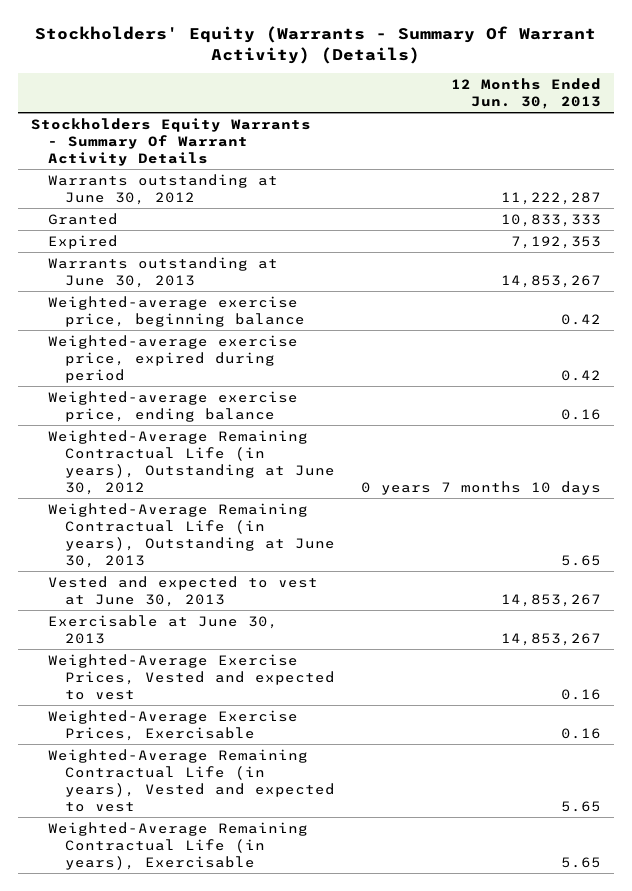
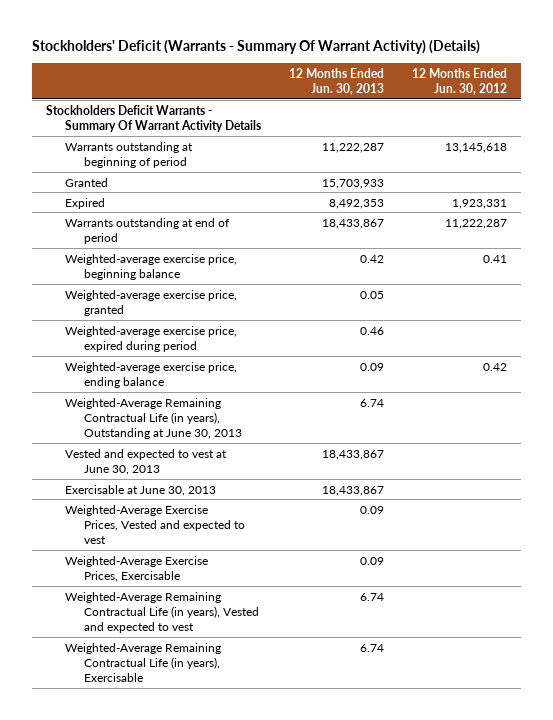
- Stockholders' Equity (Warrants - Summary Of Warrant Activity) (Details)
+ Stockholders' Deficit (Warrants - Summary Of Warrant Activity) (Details)
- | 12 Months Ended Jun. 30, 2013
+ | 12 Months Ended Jun. 30, 2013 | 12 Months Ended Jun. 30, 2012
- Stockholders Equity Warrants - Summary Of Warrant Activity Details
- Warrants outstanding at June 30, 2012 | 11,222,287
- Granted | 10,833,333
- Expired | 7,192,353
- Warrants outstanding at June 30, 2013 | 14,853,267
+ Stockholders Deficit Warrants - Summary Of Warrant Activity Details
+ Warrants outstanding at beginning of period | 11,222,287 | 13,145,618
+ Granted | 15,703,933 |
+ Expired | 8,492,353 | 1,923,331
+ Warrants outstanding at end of period | 18,433,867 | 11,222,287
- Weighted-average exercise price, expired during period | 0.42
- Weighted-average exercise price, ending balance | 0.16
- Weighted-Average Remaining Contractual Life (in years), Outstanding at June 30, 2012 | 0 years 7 months 10 days
- Weighted-Average Remaining Contractual Life (in years), Outstanding at June 30, 2013 | 5.65
- Vested and expected to vest at June 30, 2013 | 14,853,267
- Exercisable at June 30, 2013 | 14,853,267
- Weighted-Average Exercise Prices, Vested and expected to vest | 0.16
- Weighted-Average Exercise Prices, Exercisable | 0.16
- Weighted-Average Remaining Contractual Life (in years), Vested and expected to vest | 5.65
- Weighted-Average Remaining Contractual Life (in years), Exercisable | 5.65
+ Weighted-average exercise price, granted | 0.05 |
+ Weighted-average exercise price, expired during period | 0.46 |
+ Weighted-average exercise price, ending balance | 0.09 | 0.42
+ Weighted-Average Remaining Contractual Life (in years), Outstanding at June 30, 2013 | 6.74 |
+ Vested and expected to vest at June 30, 2013 | 18,433,867 |
+ Exercisable at June 30, 2013 | 18,433,867 |
+ Weighted-Average Exercise Prices, Vested and expected to vest | 0.09 |
+ Weighted-Average Exercise Prices, Exercisable | 0.09 |
+ Weighted-Average Remaining Contractual Life (in years), Vested and expected to vest | 6.74 |
+ Weighted-Average Remaining Contractual Life (in years), Exercisable | 6.74 |

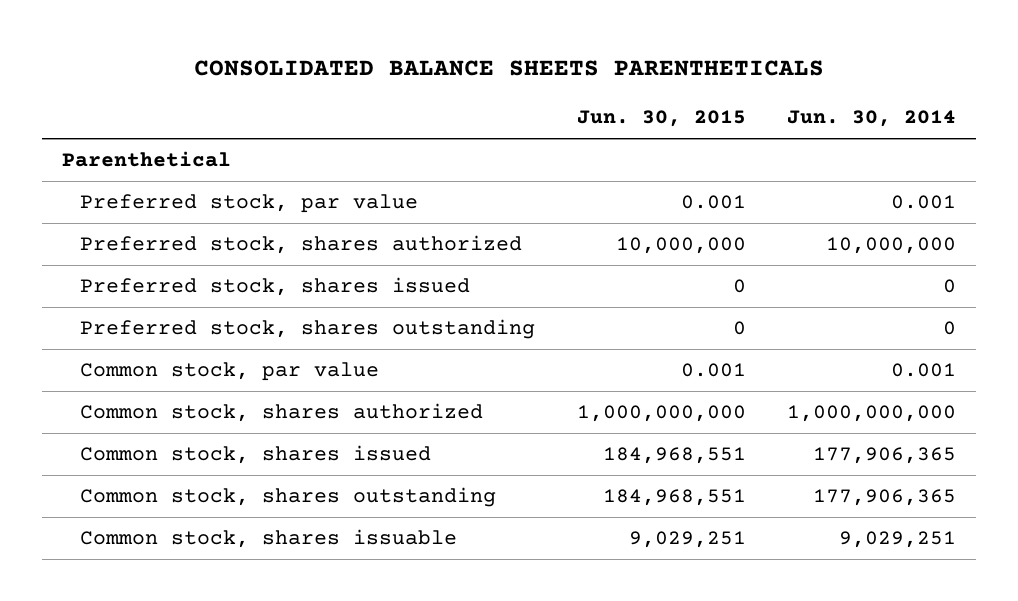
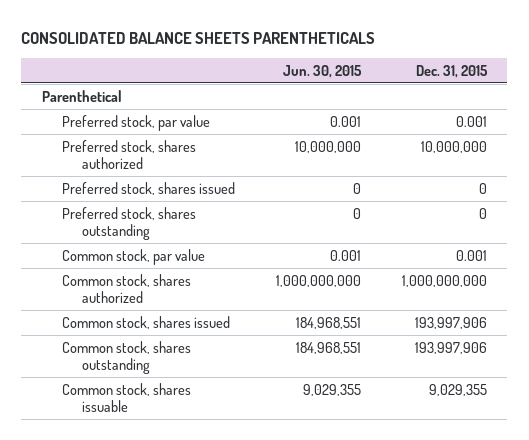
- | Jun. 30, 2015 | Jun. 30, 2014
+ | Jun. 30, 2015 | Dec. 31, 2015
- Common stock, shares issuable | 9,029,251 | 9,029,251
+ Common stock, shares issuable | 9,029,355 | 9,029,355

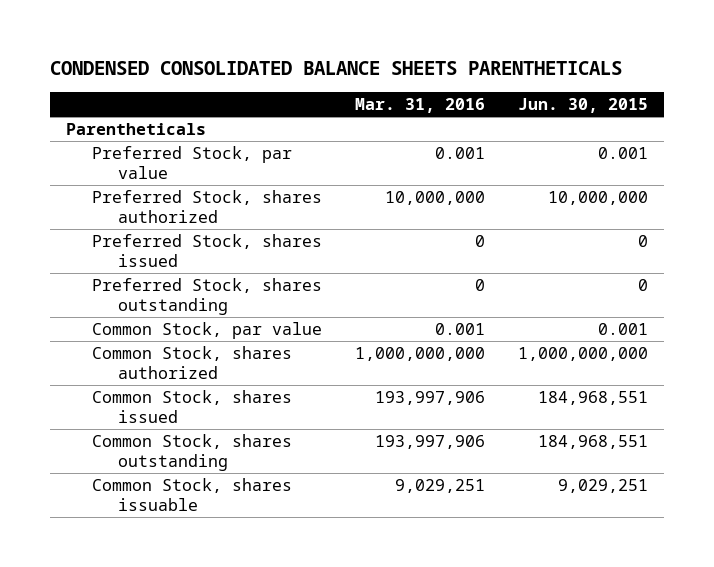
- CONSOLIDATED BALANCE SHEETS PARENTHETICALS
+ CONDENSED CONSOLIDATED BALANCE SHEETS PARENTHETICALS
- | Jun. 30, 2015 | Dec. 31, 2015
+ | Mar. 31, 2016 | Jun. 30, 2015
- Parenthetical
- Preferred stock, par value | 0.001 | 0.001
- Preferred stock, shares authorized | 10,000,000 | 10,000,000
- Preferred stock, shares issued | 0 | 0
- Preferred stock, shares outstanding | 0 | 0
- Common stock, par value | 0.001 | 0.001
- Common stock, shares authorized | 1,000,000,000 | 1,000,000,000
- Common stock, shares issued | 184,968,551 | 193,997,906
- Common stock, shares outstanding | 184,968,551 | 193,997,906
- Common stock, shares issuable | 9,029,355 | 9,029,355
+ Parentheticals
+ Preferred Stock, par value | 0.001 | 0.001
+ Preferred Stock, shares authorized | 10,000,000 | 10,000,000
+ Preferred Stock, shares issued | 0 | 0
+ Preferred Stock, shares outstanding | 0 | 0
+ Common Stock, par value | 0.001 | 0.001
+ Common Stock, shares authorized | 1,000,000,000 | 1,000,000,000
+ Common Stock, shares issued | 193,997,906 | 184,968,551
+ Common Stock, shares outstanding | 193,997,906 | 184,968,551
+ Common Stock, shares issuable | 9,029,251 | 9,029,251

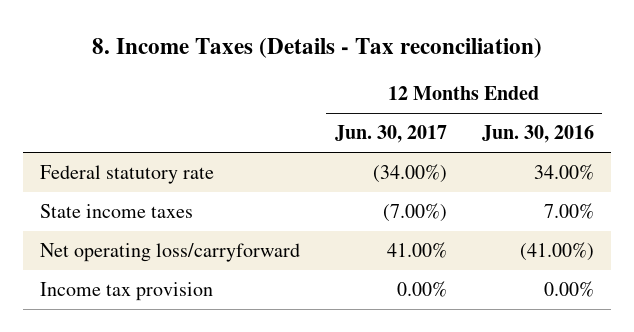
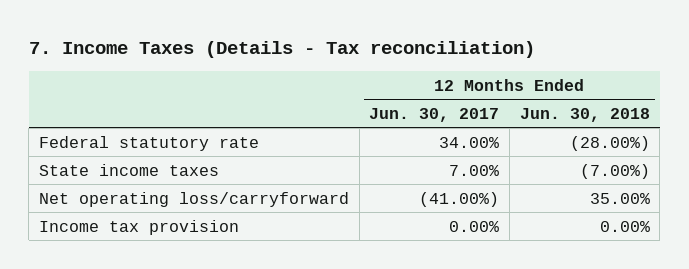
- 8. Income Taxes (Details - Tax reconciliation)
+ 7. Income Taxes (Details - Tax reconciliation)
- | 12 Months Ended Jun. 30, 2017 | 12 Months Ended Jun. 30, 2016
+ | 12 Months Ended Jun. 30, 2017 | 12 Months Ended Jun. 30, 2018
- Federal statutory rate | (34.00%) | 34.00%
- State income taxes | (7.00%) | 7.00%
- Net operating loss/carryforward | 41.00% | (41.00%)
+ Federal statutory rate | 34.00% | (28.00%)
+ State income taxes | 7.00% | (7.00%)
+ Net operating loss/carryforward | (41.00%) | 35.00%

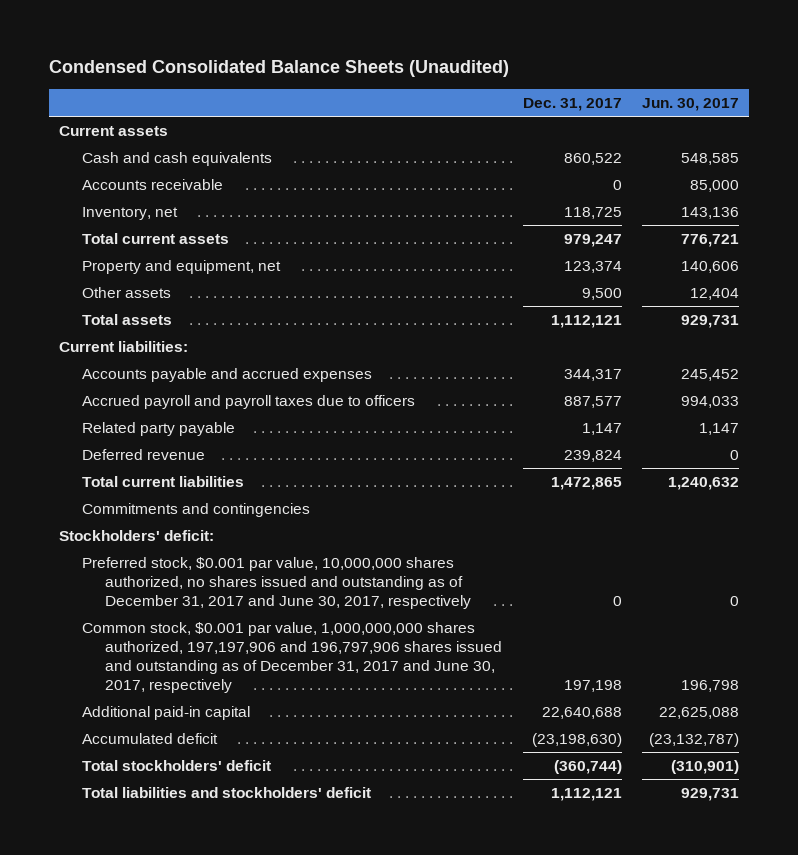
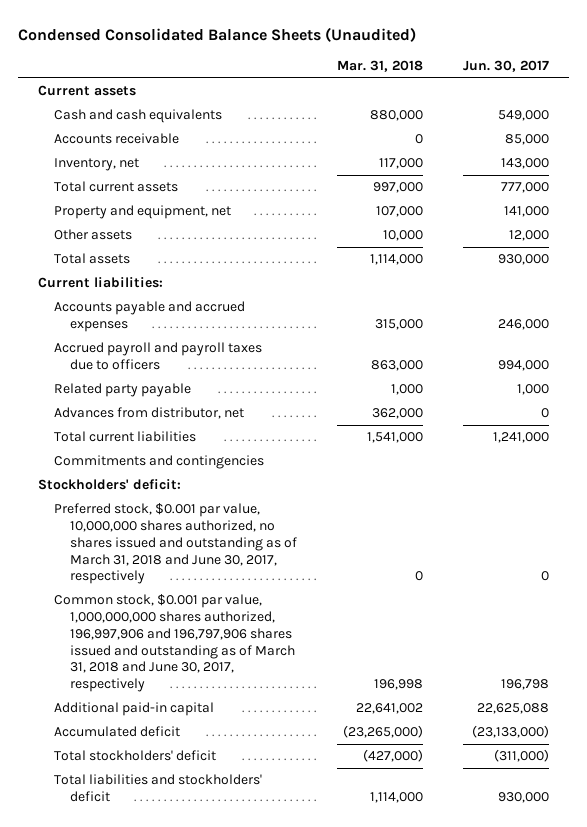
- | Dec. 31, 2017 | Jun. 30, 2017
+ | Mar. 31, 2018 | Jun. 30, 2017
- Cash and cash equivalents | 860,522 | 548,585
+ Cash and cash equivalents | 880,000 | 549,000
- Inventory, net | 118,725 | 143,136
- Total current assets | 979,247 | 776,721
- Property and equipment, net | 123,374 | 140,606
- Other assets | 9,500 | 12,404
- Total assets | 1,112,121 | 929,731
+ Inventory, net | 117,000 | 143,000
+ Total current assets | 997,000 | 777,000
+ Property and equipment, net | 107,000 | 141,000
+ Other assets | 10,000 | 12,000
+ Total assets | 1,114,000 | 930,000
- Accounts payable and accrued expenses | 344,317 | 245,452
- Accrued payroll and payroll taxes due to officers | 887,577 | 994,033
- Related party payable | 1,147 | 1,147
- Deferred revenue | 239,824 | 0
- Total current liabilities | 1,472,865 | 1,240,632
+ Accounts payable and accrued expenses | 315,000 | 246,000
+ Accrued payroll and payroll taxes due to officers | 863,000 | 994,000
+ Related party payable | 1,000 | 1,000
+ Advances from distributor, net | 362,000 | 0
+ Total current liabilities | 1,541,000 | 1,241,000
- Preferred stock, $0.001 par value, 10,000,000 shares authorized, no shares issued and outstanding as of December 31, 2017 and June 30, 2017, respectively | 0 | 0
- Common stock, $0.001 par value, 1,000,000,000 shares authorized, 197,197,906 and 196,797,906 shares issued and outstanding as of December 31, 2017 and June 30, 2017, respectively | 197,198 | 196,798
+ Preferred stock, $0.001 par value, 10,000,000 shares authorized, no shares issued and outstanding as of March 31, 2018 and June 30, 2017, respectively | 0 | 0
+ Common stock, $0.001 par value, 1,000,000,000 shares authorized, 196,997,906 and 196,797,906 shares issued and outstanding as of March 31, 2018 and June 30, 2017, respectively | 196,998 | 196,798
- Accumulated deficit | (23,198,630) | (23,132,787)
- Total stockholders' deficit | (360,744) | (310,901)
- Total liabilities and stockholders' deficit | 1,112,121 | 929,731
+ Accumulated deficit | (23,265,000) | (23,133,000)
+ Total stockholders' deficit | (427,000) | (311,000)
+ Total liabilities and stockholders' deficit | 1,114,000 | 930,000

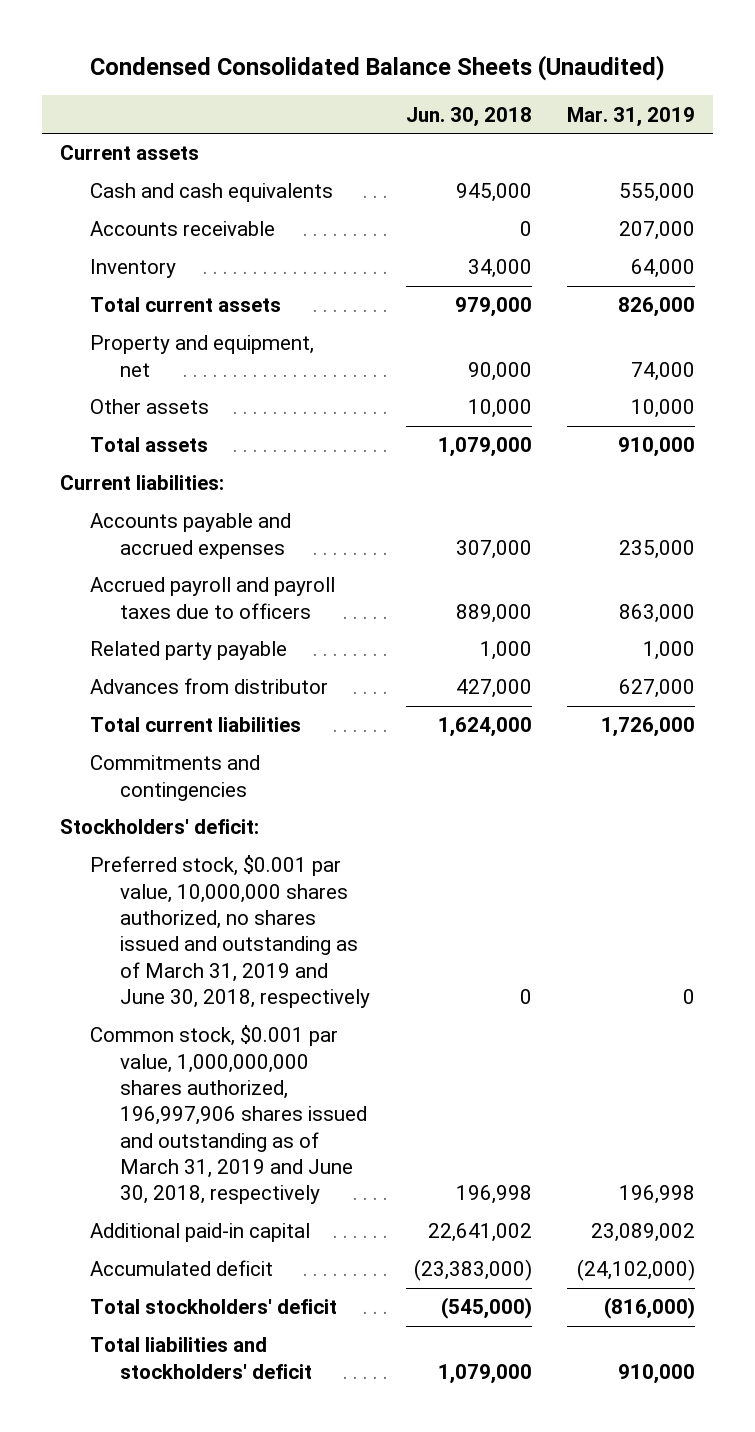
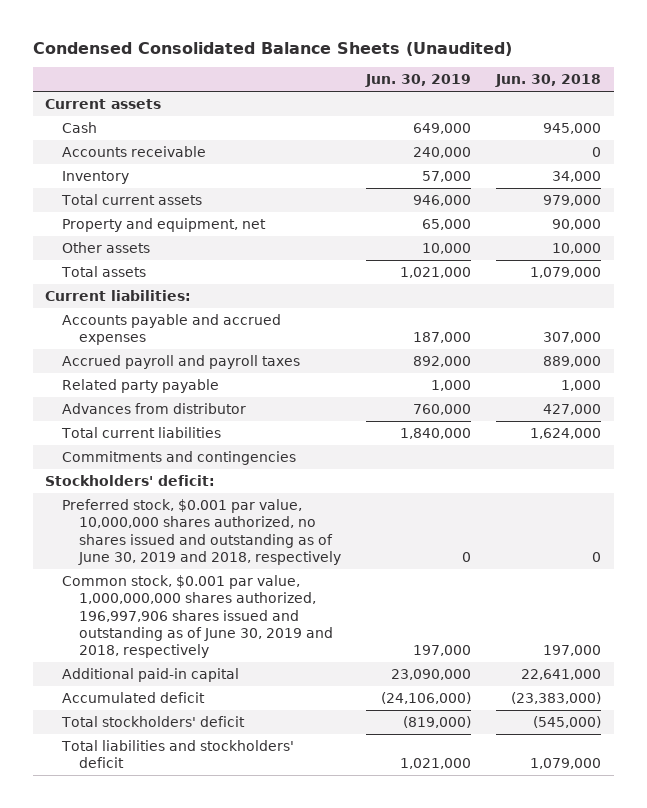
- | Jun. 30, 2018 | Mar. 31, 2019
+ | Jun. 30, 2019 | Jun. 30, 2018
- Cash and cash equivalents | 945,000 | 555,000
+ Cash | 649,000 | 945,000
- Accrued payroll and payroll taxes due to officers | 889,000 | 863,000
+ Accrued payroll and payroll taxes | 892,000 | 889,000
- Preferred stock, $0.001 par value, 10,000,000 shares authorized, no shares issued and outstanding as of March 31, 2019 and June 30, 2018, respectively | 0 | 0
- Common stock, $0.001 par value, 1,000,000,000 shares authorized, 196,997,906 shares issued and outstanding as of March 31, 2019 and June 30, 2018, respectively | 196,998 | 196,998
- Additional paid-in capital | 22,641,002 | 23,089,002
+ Preferred stock, $0.001 par value, 10,000,000 shares authorized, no shares issued and outstanding as of June 30, 2019 and 2018, respectively | 0 | 0
+ Common stock, $0.001 par value, 1,000,000,000 shares authorized, 196,997,906 shares issued and outstanding as of June 30, 2019 and 2018, respectively | 197,000 | 197,000
+ Additional paid-in capital | 23,090,000 | 22,641,000

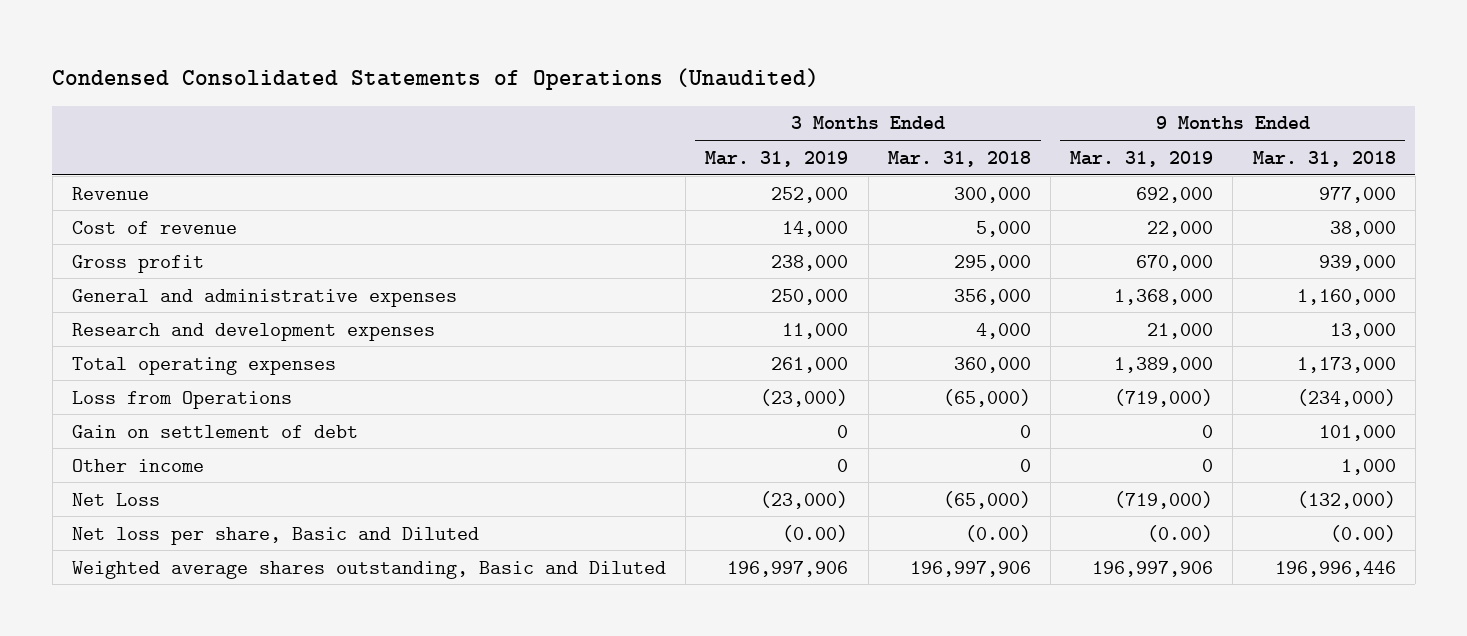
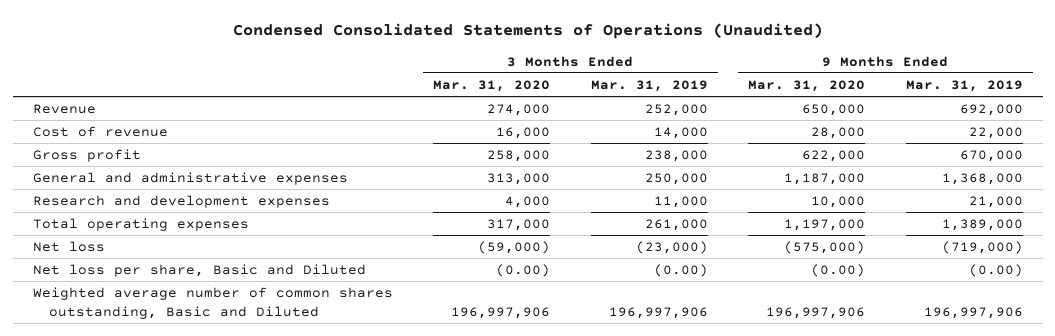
- | 3 Months Ended Mar. 31, 2019 | 3 Months Ended Mar. 31, 2018 | 9 Months Ended Mar. 31, 2019 | 9 Months Ended Mar. 31, 2018
+ | 3 Months Ended Mar. 31, 2020 | 3 Months Ended Mar. 31, 2019 | 9 Months Ended Mar. 31, 2020 | 9 Months Ended Mar. 31, 2019
- Loss from Operations | (23,000) | (65,000) | (719,000) | (234,000)
- Gain on settlement of debt | 0 | 0 | 0 | 101,000
- Other income | 0 | 0 | 0 | 1,000
- Net Loss | (23,000) | (65,000) | (719,000) | (132,000)
+ Net loss | (59,000) | (23,000) | (575,000) | (719,000)
- Weighted average shares outstanding, Basic and Diluted | 196,997,906 | 196,997,906 | 196,997,906 | 196,996,446
+ Weighted average number of common shares outstanding, Basic and Diluted | 196,997,906 | 196,997,906 | 196,997,906 | 196,997,906

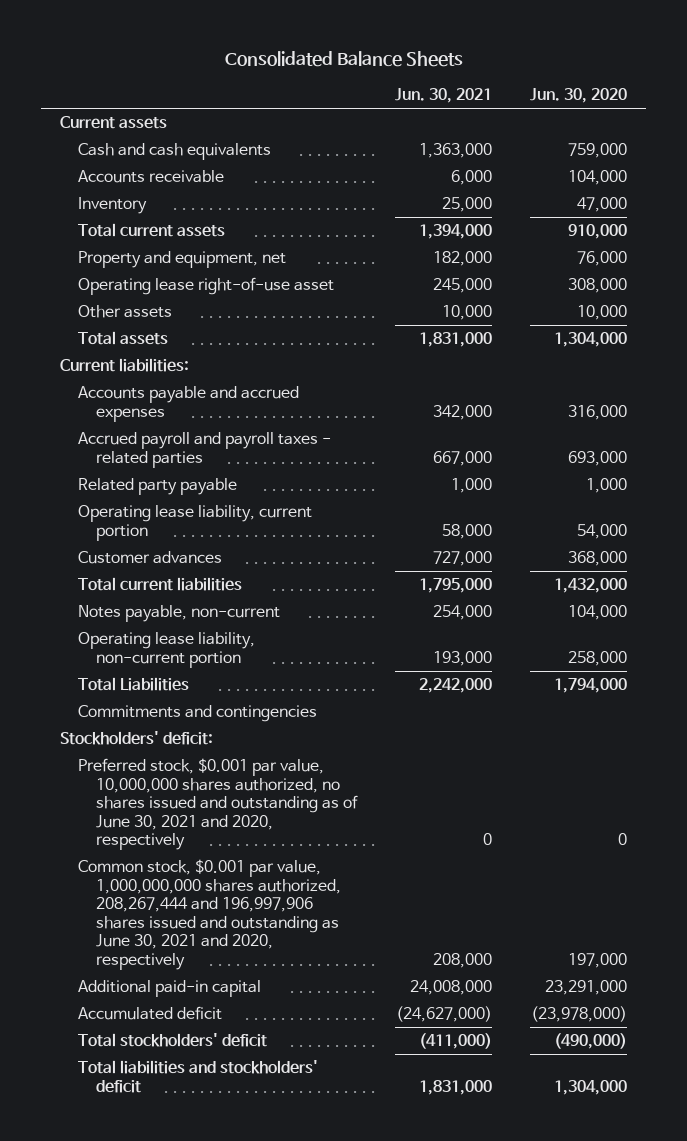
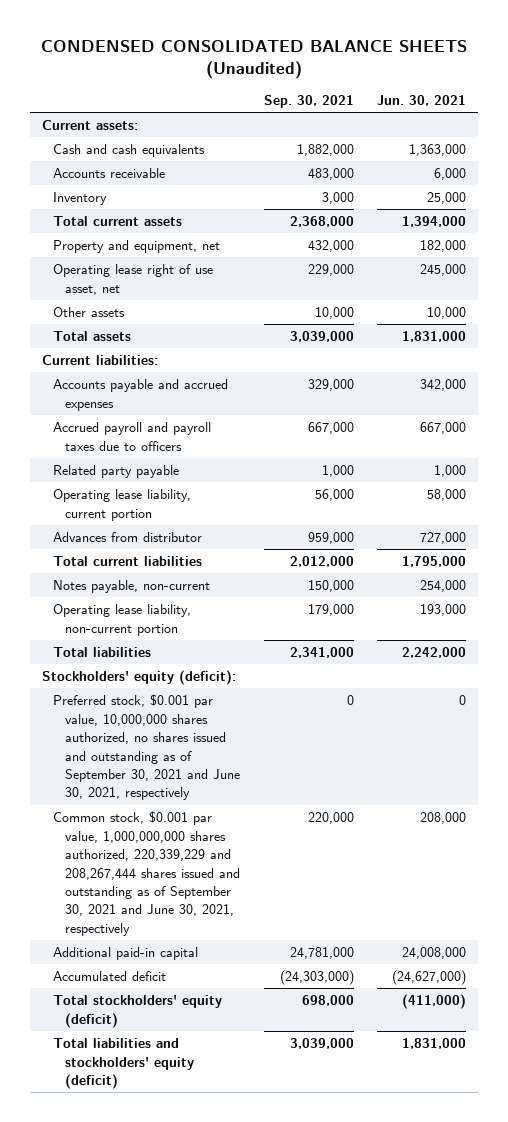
- Consolidated Balance Sheets
+ CONDENSED CONSOLIDATED BALANCE SHEETS (Unaudited)
- | Jun. 30, 2021 | Jun. 30, 2020
+ | Sep. 30, 2021 | Jun. 30, 2021
- Current assets
+ Current assets:
- Operating lease right-of-use asset | 245,000 | 308,000
+ Operating lease right of use asset, net | 229,000 | 245,000
- Accrued payroll and payroll taxes - related parties | 667,000 | 693,000
+ Accrued payroll and payroll taxes due to officers | 667,000 | 667,000
- Customer advances | 727,000 | 368,000
+ Advances from distributor | 959,000 | 727,000
- Total Liabilities | 2,242,000 | 1,794,000
- Commitments and contingencies
- Stockholders' deficit:
- Preferred stock, $0.001 par value, 10,000,000 shares authorized, no shares issued and outstanding as of June 30, 2021 and 2020, respectively | 0 | 0
- Common stock, $0.001 par value, 1,000,000,000 shares authorized, 208,267,444 and 196,997,906 shares issued and outstanding as June 30, 2021 and 2020, respectively | 208,000 | 197,000
+ Total liabilities | 2,341,000 | 2,242,000
+ Stockholders' equity (deficit):
+ Preferred stock, $0.001 par value, 10,000,000 shares authorized, no shares issued and outstanding as of September 30, 2021 and June 30, 2021, respectively | 0 | 0
+ Common stock, $0.001 par value, 1,000,000,000 shares authorized, 220,339,229 and 208,267,444 shares issued and outstanding as of September 30, 2021 and June 30, 2021, respectively | 220,000 | 208,000
- Total stockholders' deficit | (411,000) | (490,000)
- Total liabilities and stockholders' deficit | 1,831,000 | 1,304,000
+ Total stockholders' equity (deficit) | 698,000 | (411,000)
+ Total liabilities and stockholders' equity (deficit) | 3,039,000 | 1,831,000

